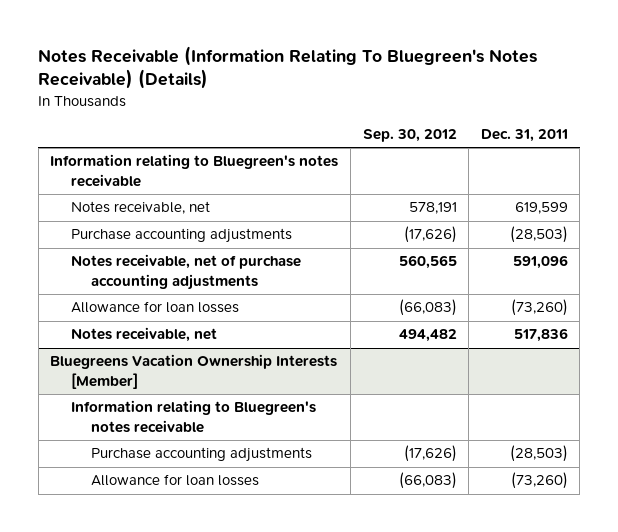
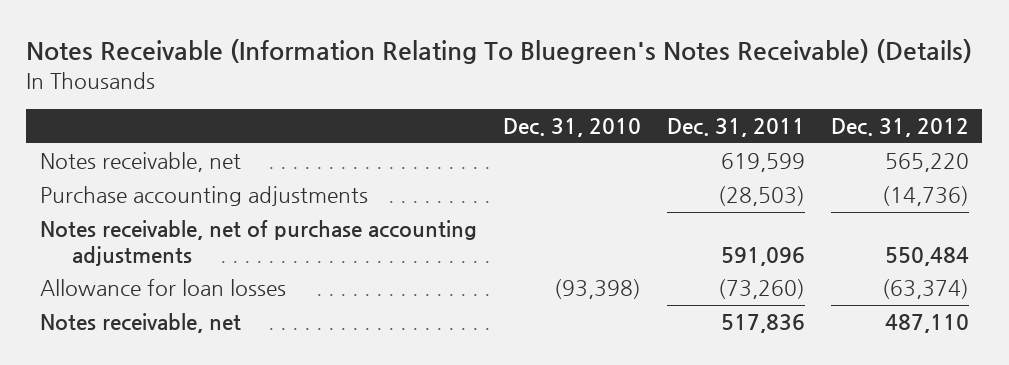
- | Sep. 30, 2012 | Dec. 31, 2011
+ | Dec. 31, 2010 | Dec. 31, 2011 | Dec. 31, 2012
- Information relating to Bluegreen's notes receivable
- Bluegreens Vacation Ownership Interests [Member]
- Information relating to Bluegreen's notes receivable
- Purchase accounting adjustments | (17,626) | (28,503)
- Allowance for loan losses | (66,083) | (73,260)

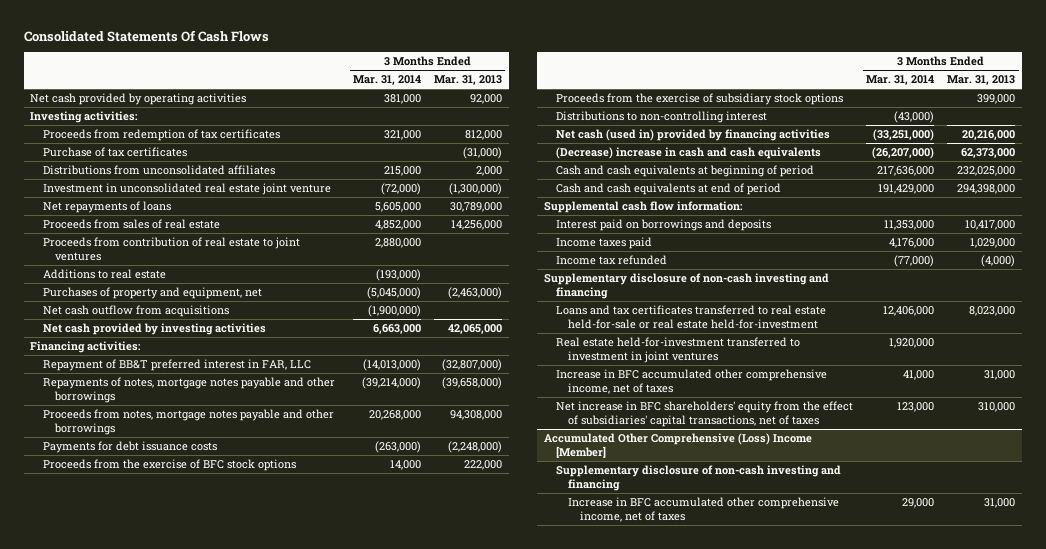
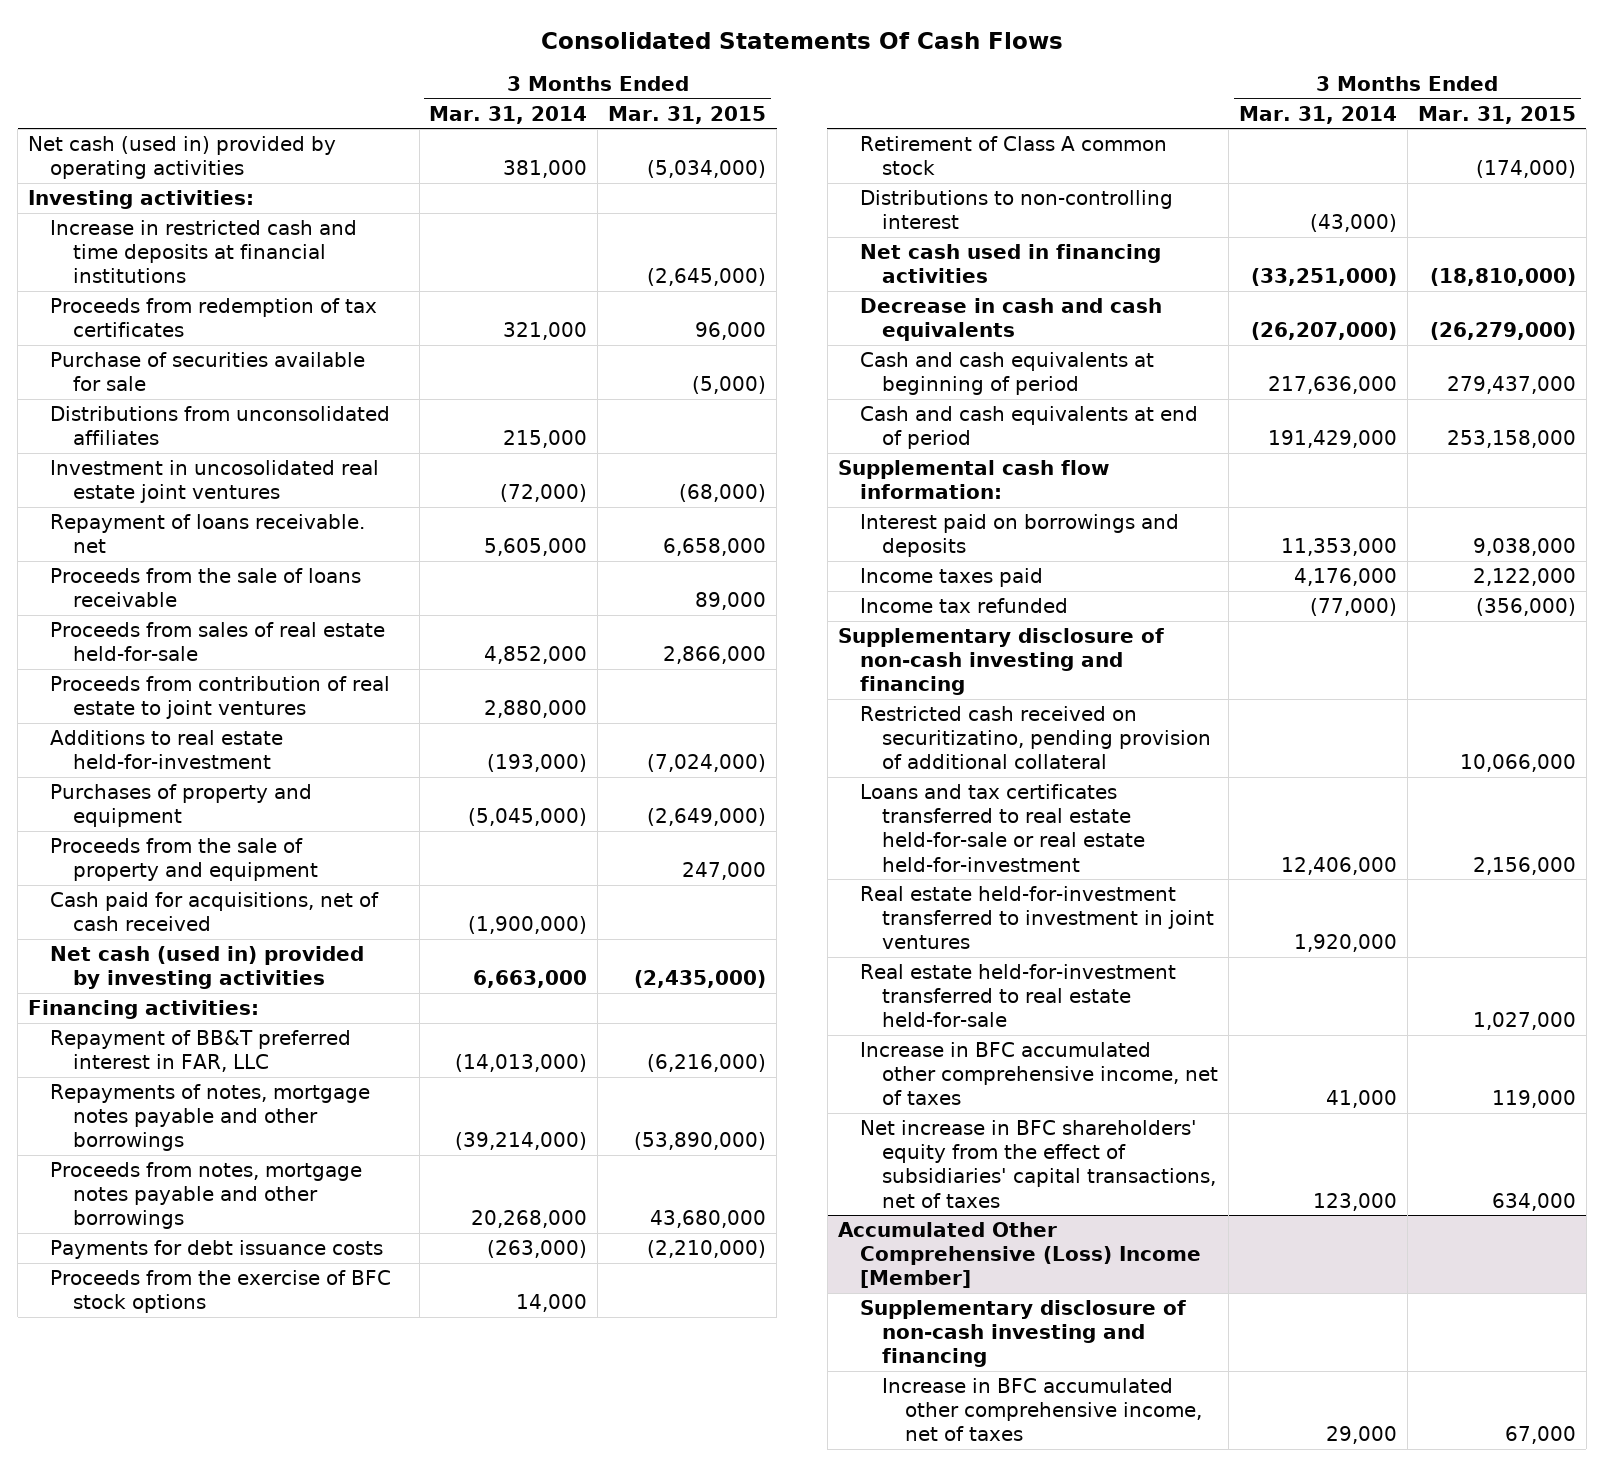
- | 3 Months Ended Mar. 31, 2014 | 3 Months Ended Mar. 31, 2013
+ | 3 Months Ended Mar. 31, 2014 | 3 Months Ended Mar. 31, 2015
- Net cash provided by operating activities | 381,000 | 92,000
+ Net cash (used in) provided by operating activities | 381,000 | (5,034,000)
+ Increase in restricted cash and time deposits at financial institutions | | (2,645,000)
- Purchase of tax certificates | | (31,000)
+ Purchase of securities available for sale | | (5,000)
- Investment in unconsolidated real estate joint venture | (72,000) | (1,300,000)
- Net repayments of loans | 5,605,000 | 30,789,000
- Proceeds from sales of real estate | 4,852,000 | 14,256,000
+ Investment in uncosolidated real estate joint ventures | (72,000) | (68,000)
+ Repayment of loans receivable. net | 5,605,000 | 6,658,000
+ Proceeds from the sale of loans receivable | | 89,000
+ Proceeds from sales of real estate held-for-sale | 4,852,000 | 2,866,000
- Additions to real estate | (193,000) |
- Purchases of property and equipment, net | (5,045,000) | (2,463,000)
- Net cash outflow from acquisitions | (1,900,000) |
- Net cash provided by investing activities | 6,663,000 | 42,065,000
+ Additions to real estate held-for-investment | (193,000) | (7,024,000)
+ Purchases of property and equipment | (5,045,000) | (2,649,000)
+ Proceeds from the sale of property and equipment | | 247,000
+ Cash paid for acquisitions, net of cash received | (1,900,000) |
+ Net cash (used in) provided by investing activities | 6,663,000 | (2,435,000)
- Proceeds from the exercise of subsidiary stock options | | 399,000
+ Retirement of Class A common stock | | (174,000)
- Net cash (used in) provided by financing activities | (33,251,000) | 20,216,000
- (Decrease) increase in cash and cash equivalents | (26,207,000) | 62,373,000
+ Net cash used in financing activities | (33,251,000) | (18,810,000)
+ Decrease in cash and cash equivalents | (26,207,000) | (26,279,000)
+ Restricted cash received on securitizatino, pending provision of additional collateral | | 10,066,000
+ Real estate held-for-investment transferred to real estate held-for-sale | | 1,027,000

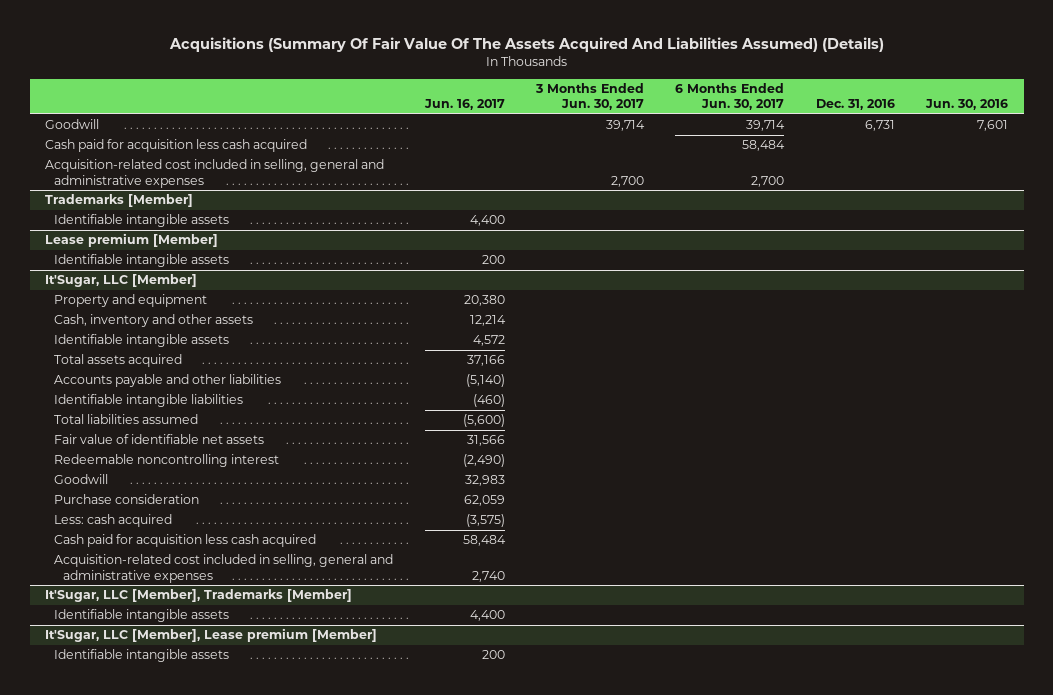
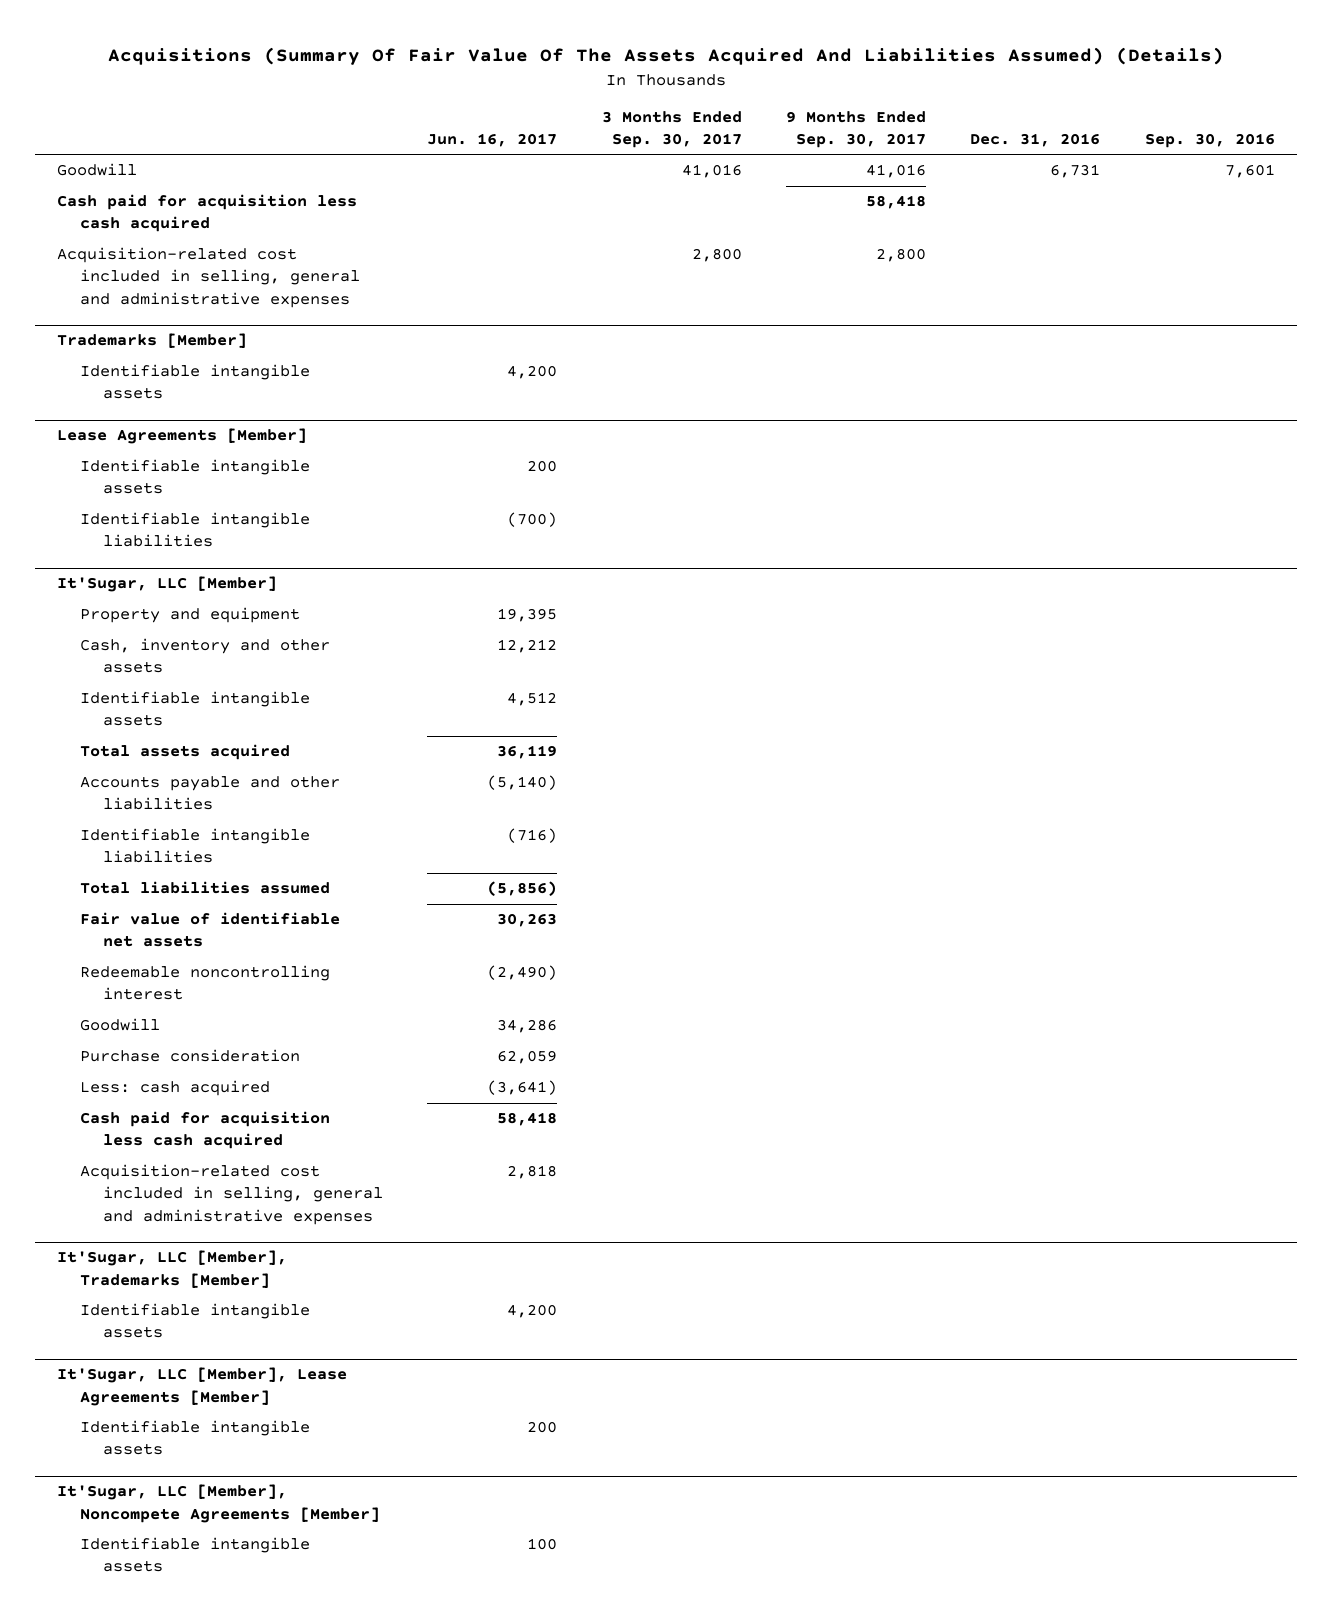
- | Jun. 16, 2017 | 3 Months Ended Jun. 30, 2017 | 6 Months Ended Jun. 30, 2017 | Dec. 31, 2016 | Jun. 30, 2016
+ | Jun. 16, 2017 | 3 Months Ended Sep. 30, 2017 | 9 Months Ended Sep. 30, 2017 | Dec. 31, 2016 | Sep. 30, 2016
@ Trademarks [Member]
- Identifiable intangible assets | 4,400 | | | |
- Lease premium [Member]
@ Trademarks [Member]
+ Identifiable intangible assets | 4,200 | | | |
+ Lease Agreements [Member]
+ Identifiable intangible liabilities | (700) | | | |
@ It'Sugar, LLC [Member]
- Property and equipment | 20,380 | | | |
- Cash, inventory and other assets | 12,214 | | | |
- Identifiable intangible assets | 4,572 | | | |
- Total assets acquired | 37,166 | | | |
+ Property and equipment | 19,395 | | | |
+ Cash, inventory and other assets | 12,212 | | | |
+ Identifiable intangible assets | 4,512 | | | |
+ Total assets acquired | 36,119 | | | |
- Identifiable intangible liabilities | (460) | | | |
- Total liabilities assumed | (5,600) | | | |
- Fair value of identifiable net assets | 31,566 | | | |
+ Identifiable intangible liabilities | (716) | | | |
+ Total liabilities assumed | (5,856) | | | |
+ Fair value of identifiable net assets | 30,263 | | | |
- Goodwill | 32,983 | | | |
+ Goodwill | 34,286 | | | |
- Less: cash acquired | (3,575) | | | |
- Cash paid for acquisition less cash acquired | 58,484 | | | |
- Acquisition-related cost included in selling, general and administrative expenses | 2,740 | | | |
+ Less: cash acquired | (3,641) | | | |
+ Cash paid for acquisition less cash acquired | 58,418 | | | |
+ Acquisition-related cost included in selling, general and administrative expenses | 2,818 | | | |
@ It'Sugar, LLC [Member], Trademarks [Member]
- Identifiable intangible assets | 4,400 | | | |
- It'Sugar, LLC [Member], Lease premium [Member]
@ It'Sugar, LLC [Member], Trademarks [Member]
+ Identifiable intangible assets | 4,200 | | | |
+ It'Sugar, LLC [Member], Lease Agreements [Member]
+ It'Sugar, LLC [Member], Noncompete Agreements [Member]
+ Identifiable intangible assets | 100 | | | |

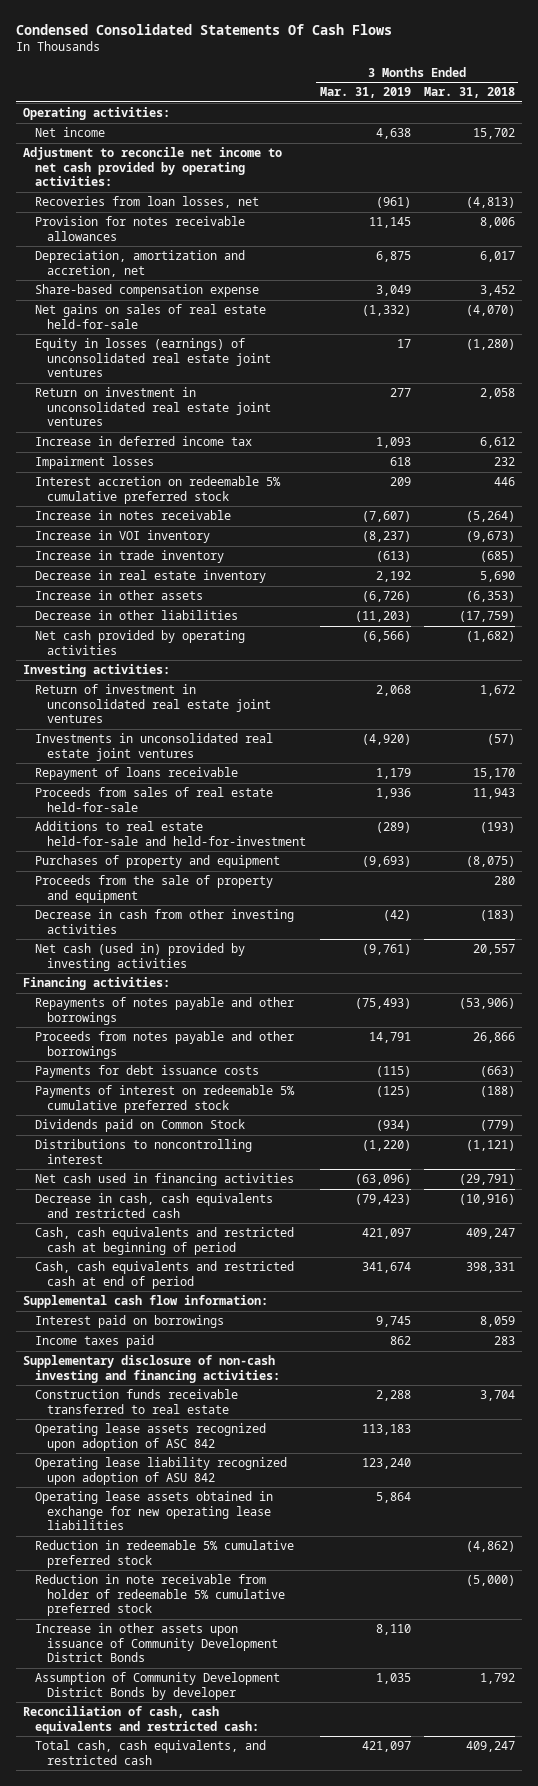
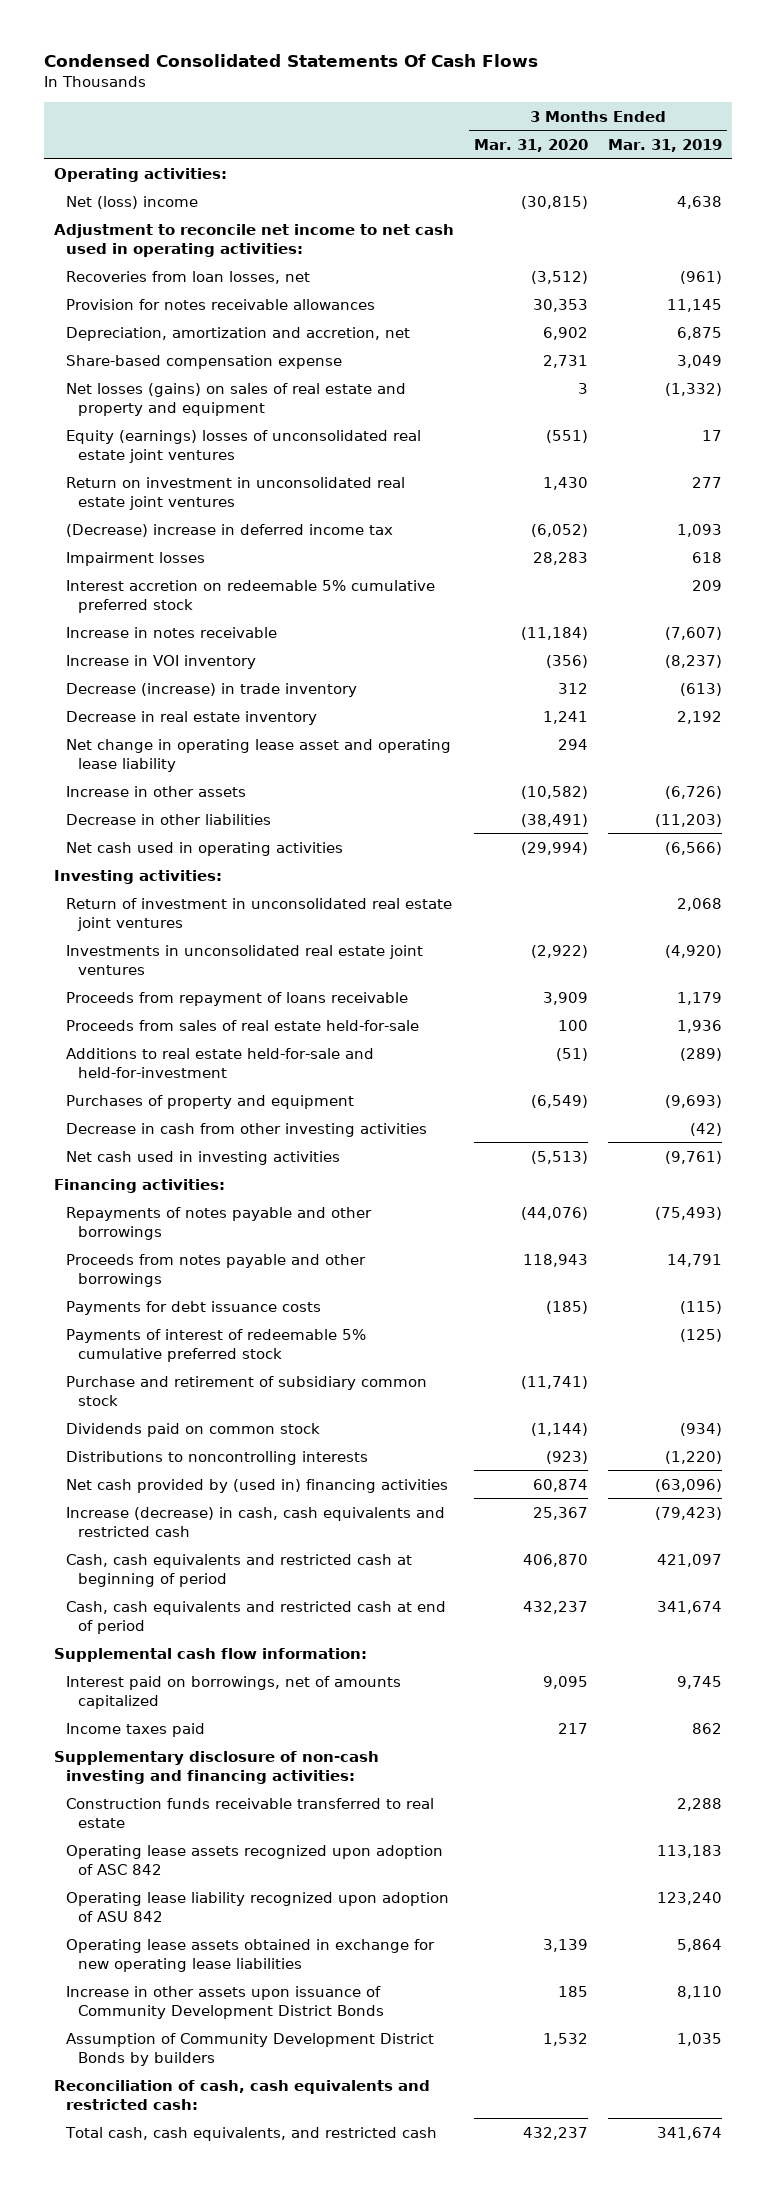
- | 3 Months Ended Mar. 31, 2019 | 3 Months Ended Mar. 31, 2018
+ | 3 Months Ended Mar. 31, 2020 | 3 Months Ended Mar. 31, 2019
- Net income | 4,638 | 15,702
- Adjustment to reconcile net income to net cash provided by operating activities:
+ Net (loss) income | (30,815) | 4,638
+ Adjustment to reconcile net income to net cash used in operating activities:
- Net gains on sales of real estate held-for-sale | (1,332) | (4,070)
- Equity in losses (earnings) of unconsolidated real estate joint ventures | 17 | (1,280)
+ Net losses (gains) on sales of real estate and property and equipment | 3 | (1,332)
+ Equity (earnings) losses of unconsolidated real estate joint ventures | (551) | 17
- Increase in deferred income tax | 1,093 | 6,612
+ (Decrease) increase in deferred income tax | (6,052) | 1,093
- Increase in trade inventory | (613) | (685)
+ Decrease (increase) in trade inventory | 312 | (613)
+ Net change in operating lease asset and operating lease liability | 294 |
- Net cash provided by operating activities | (6,566) | (1,682)
+ Net cash used in operating activities | (29,994) | (6,566)
- Repayment of loans receivable | 1,179 | 15,170
+ Proceeds from repayment of loans receivable | 3,909 | 1,179
- Proceeds from the sale of property and equipment | | 280
- Net cash (used in) provided by investing activities | (9,761) | 20,557
+ Net cash used in investing activities | (5,513) | (9,761)
- Payments of interest on redeemable 5% cumulative preferred stock | (125) | (188)
- Dividends paid on Common Stock | (934) | (779)
- Distributions to noncontrolling interest | (1,220) | (1,121)
- Net cash used in financing activities | (63,096) | (29,791)
- Decrease in cash, cash equivalents and restricted cash | (79,423) | (10,916)
+ Payments of interest of redeemable 5% cumulative preferred stock | | (125)
+ Purchase and retirement of subsidiary common stock | (11,741) |
+ Dividends paid on common stock | (1,144) | (934)
+ Distributions to noncontrolling interests | (923) | (1,220)
+ Net cash provided by (used in) financing activities | 60,874 | (63,096)
+ Increase (decrease) in cash, cash equivalents and restricted cash | 25,367 | (79,423)
- Interest paid on borrowings | 9,745 | 8,059
+ Interest paid on borrowings, net of amounts capitalized | 9,095 | 9,745
- Reduction in redeemable 5% cumulative preferred stock | | (4,862)
- Reduction in note receivable from holder of redeemable 5% cumulative preferred stock | | (5,000)
- Assumption of Community Development District Bonds by developer | 1,035 | 1,792
+ Assumption of Community Development District Bonds by builders | 1,532 | 1,035
- Total cash, cash equivalents, and restricted cash | 421,097 | 409,247
+ Total cash, cash equivalents, and restricted cash | 432,237 | 341,674

